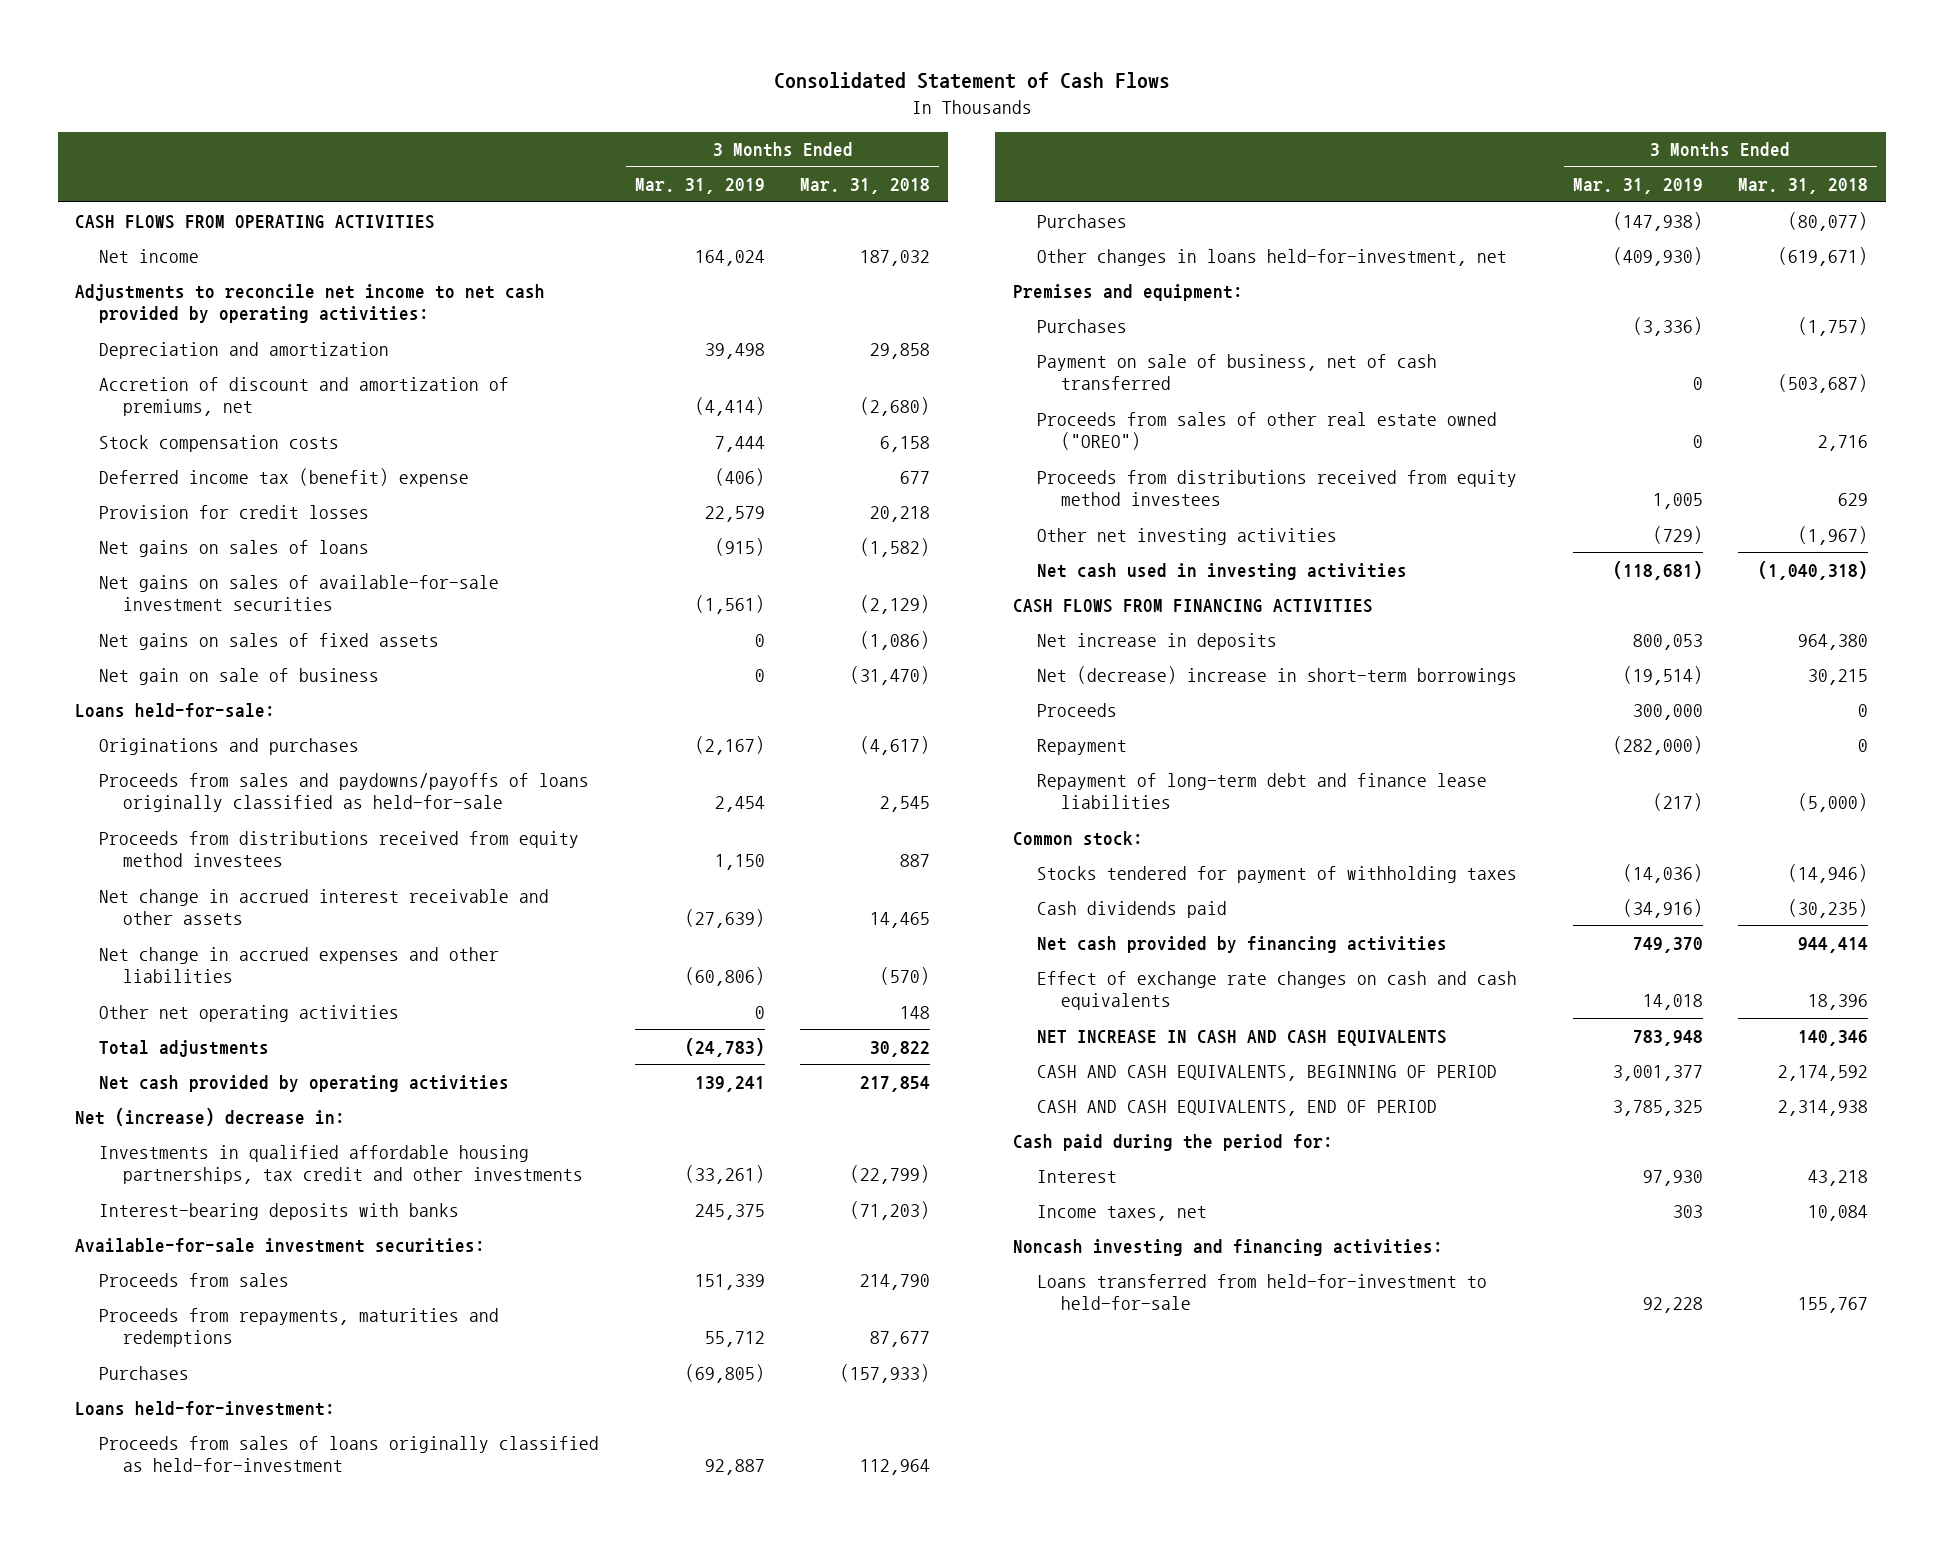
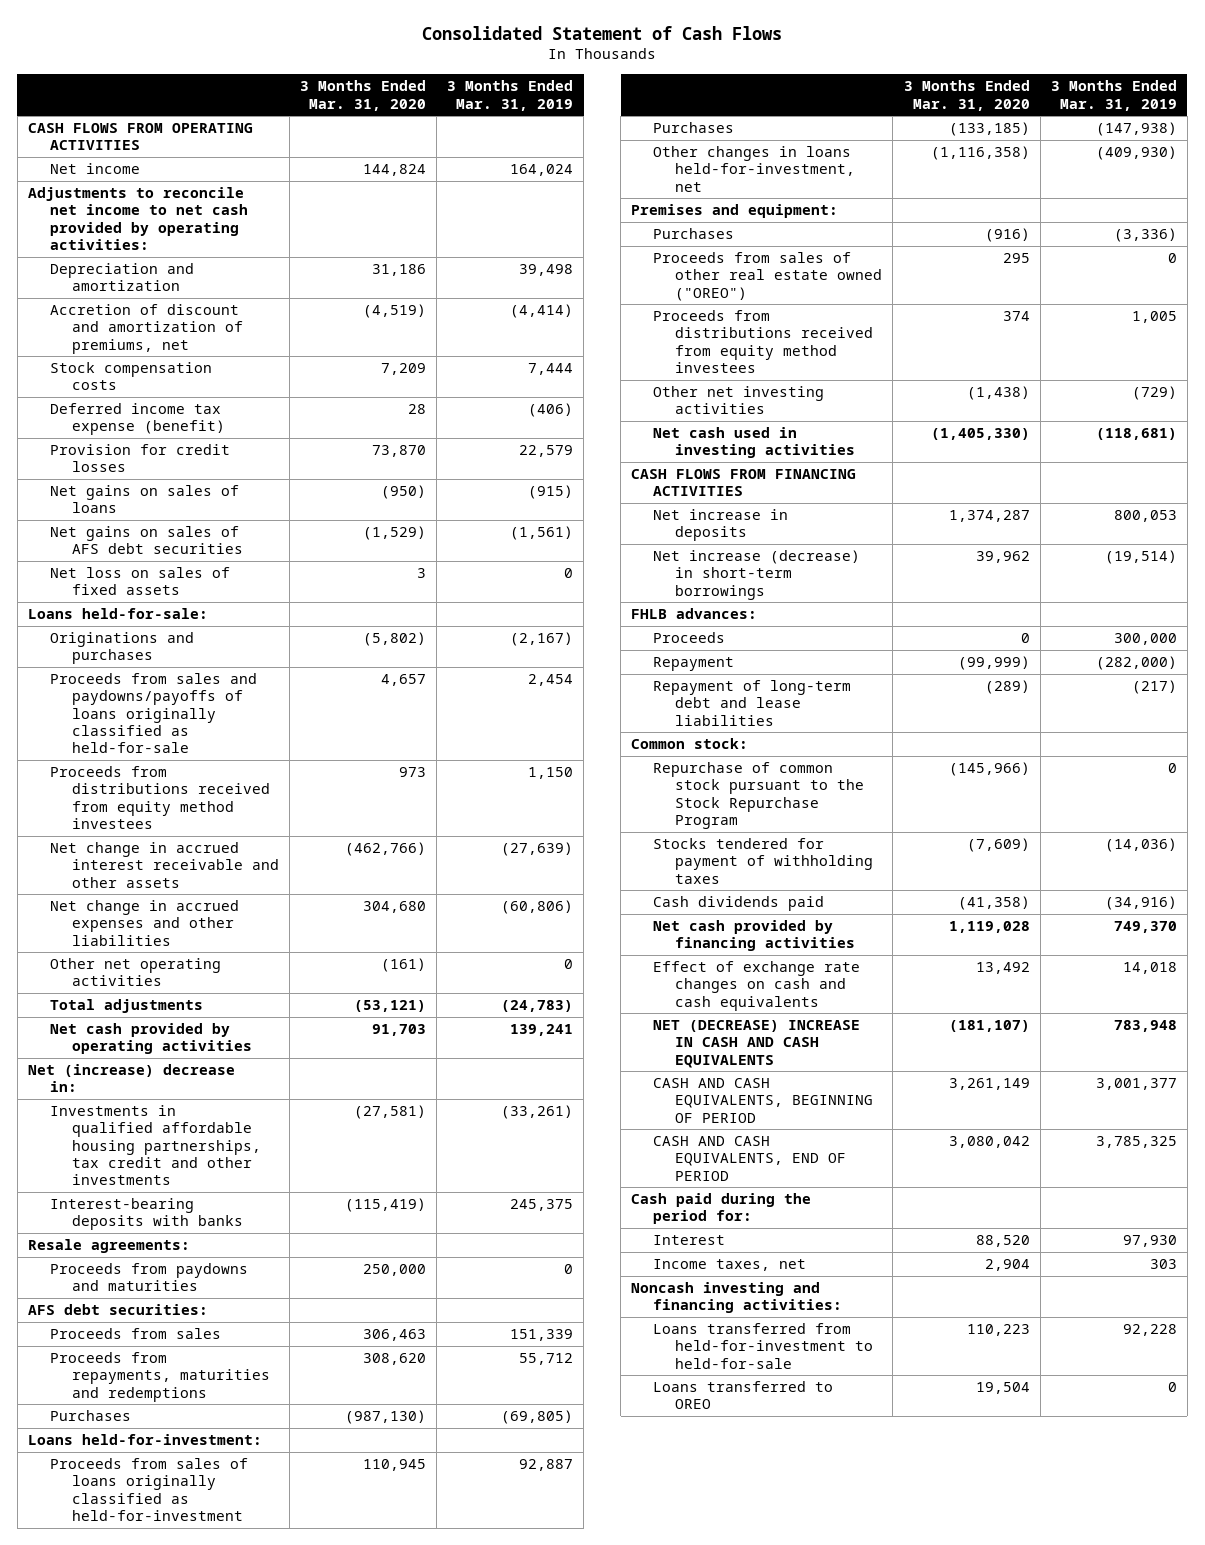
- | 3 Months Ended Mar. 31, 2019 | 3 Months Ended Mar. 31, 2018
+ | 3 Months Ended Mar. 31, 2020 | 3 Months Ended Mar. 31, 2019
- Deferred income tax (benefit) expense | (406) | 677
+ Deferred income tax expense (benefit) | 28 | (406)
- Net gains on sales of available-for-sale investment securities | (1,561) | (2,129)
- Net gains on sales of fixed assets | 0 | (1,086)
- Net gain on sale of business | 0 | (31,470)
+ Net gains on sales of AFS debt securities | (1,529) | (1,561)
+ Net loss on sales of fixed assets | 3 | 0
- Available-for-sale investment securities:
+ Resale agreements:
+ Proceeds from paydowns and maturities | 250,000 | 0
+ AFS debt securities:
- Payment on sale of business, net of cash transferred | 0 | (503,687)
- Net (decrease) increase in short-term borrowings | (19,514) | 30,215
+ Net increase (decrease) in short-term borrowings | 39,962 | (19,514)
+ FHLB advances:
- Repayment of long-term debt and finance lease liabilities | (217) | (5,000)
+ Repayment of long-term debt and lease liabilities | (289) | (217)
+ Repurchase of common stock pursuant to the Stock Repurchase Program | (145,966) | 0
- NET INCREASE IN CASH AND CASH EQUIVALENTS | 783,948 | 140,346
+ NET (DECREASE) INCREASE IN CASH AND CASH EQUIVALENTS | (181,107) | 783,948
+ Loans transferred to OREO | 19,504 | 0

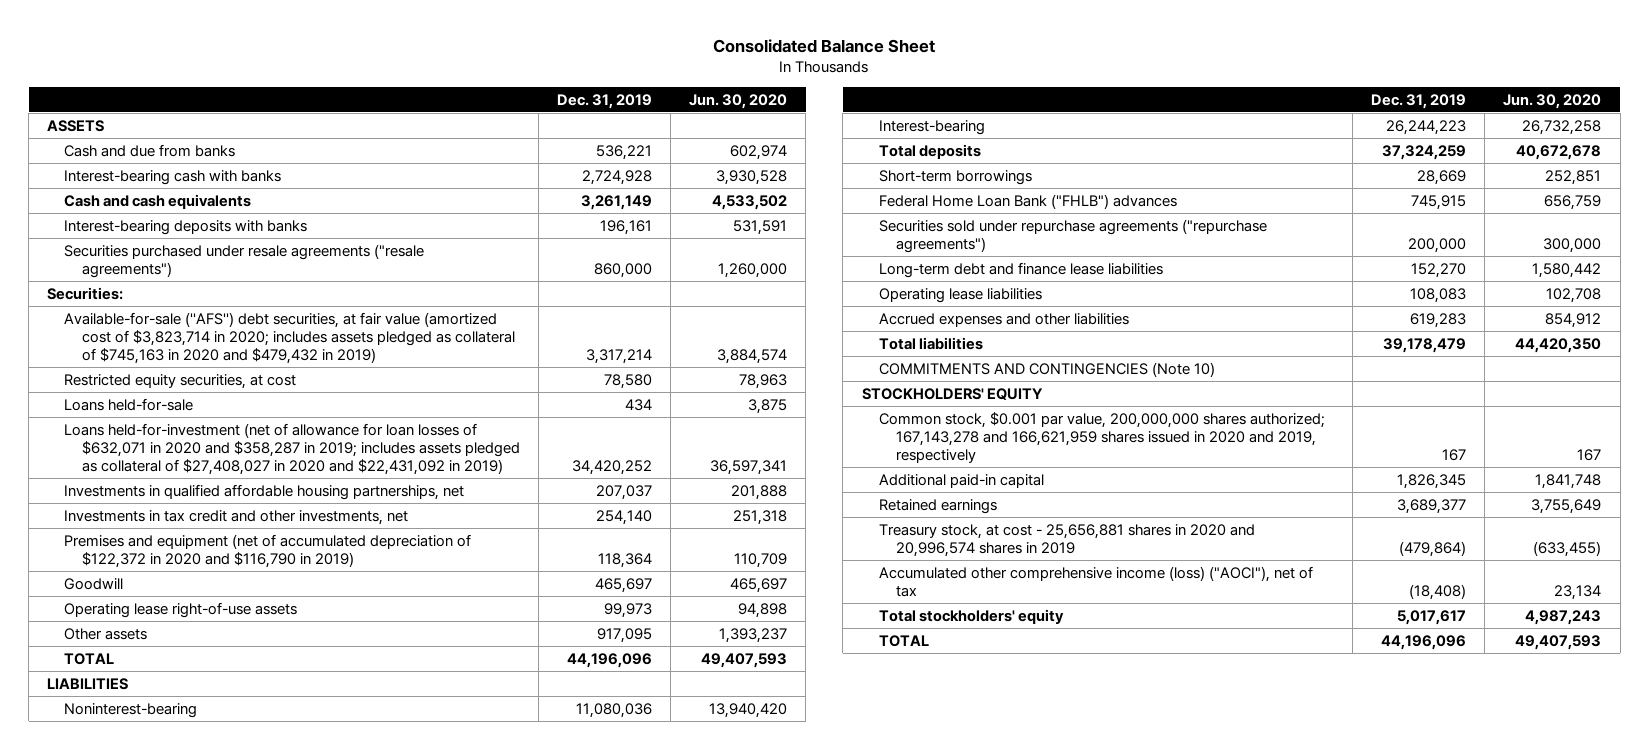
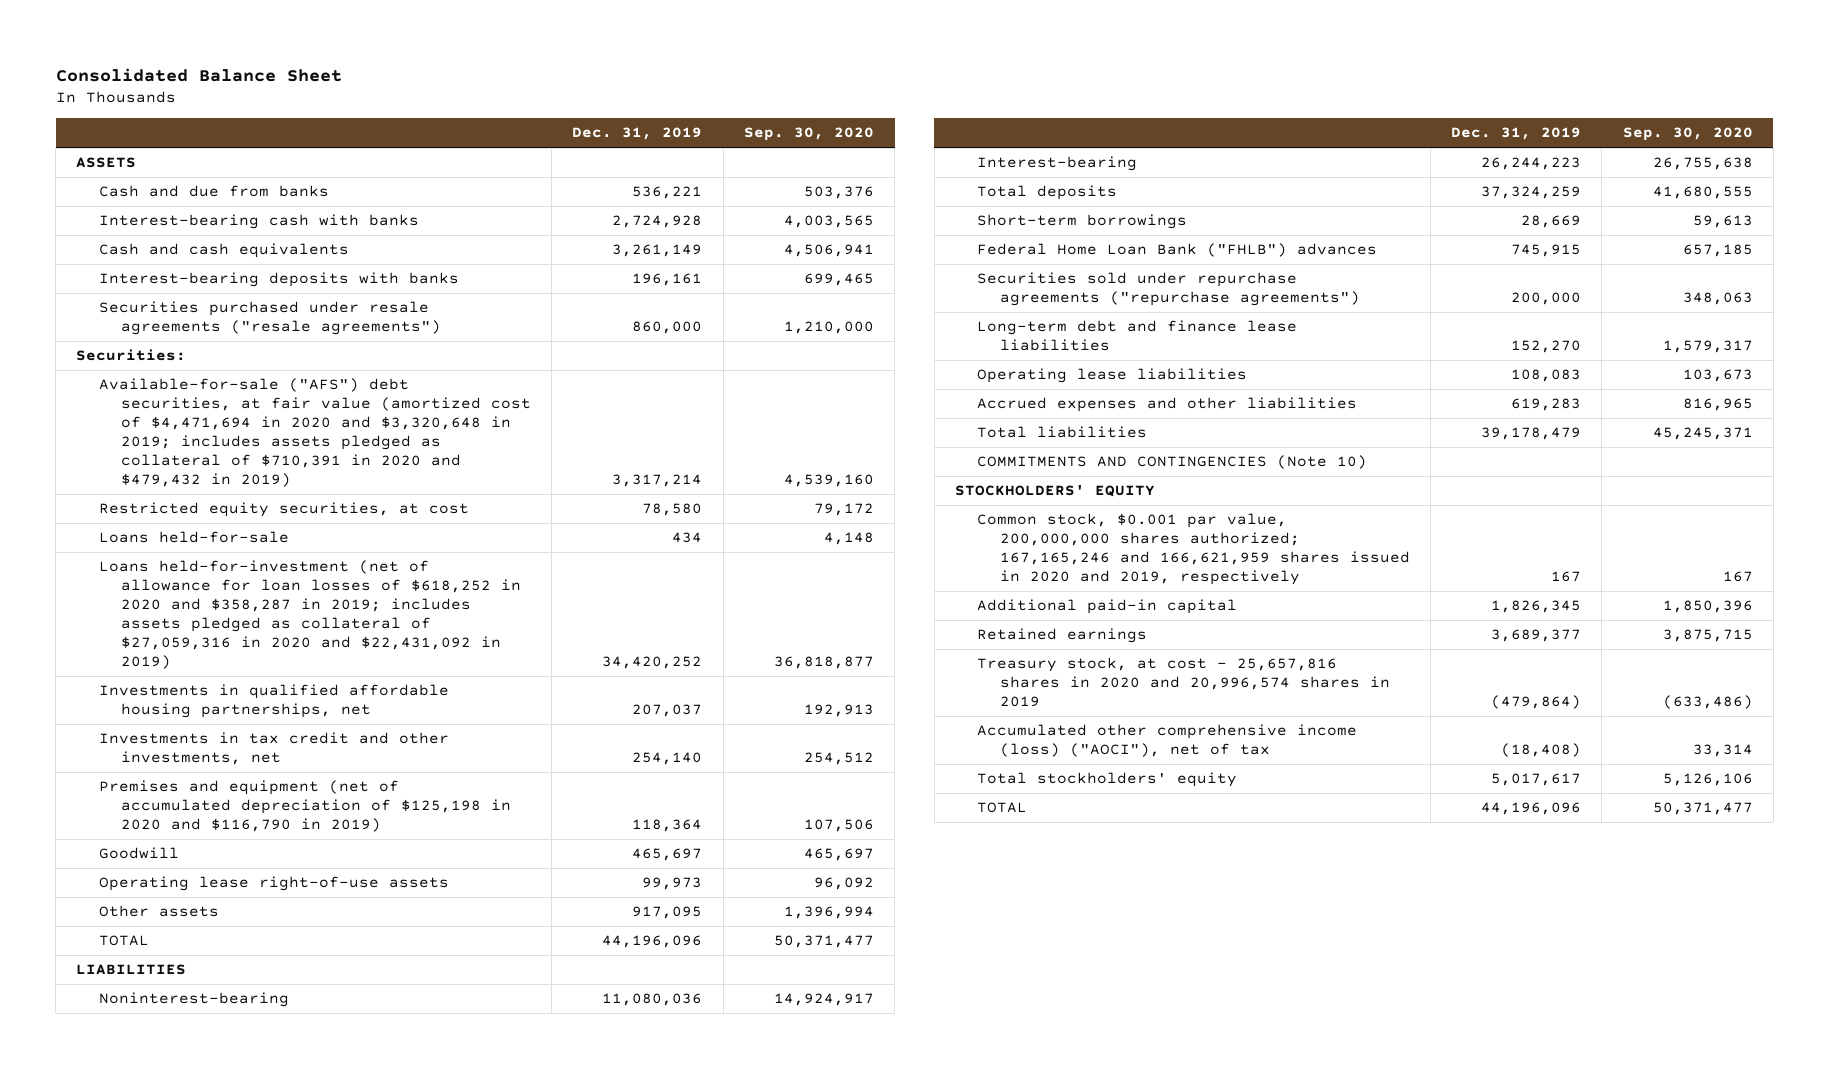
- | Dec. 31, 2019 | Jun. 30, 2020
+ | Dec. 31, 2019 | Sep. 30, 2020
- Available-for-sale (''AFS'') debt securities, at fair value (amortized cost of $3,823,714 in 2020; includes assets pledged as collateral of $745,163 in 2020 and $479,432 in 2019) | 3,317,214 | 3,884,574
+ Available-for-sale ("AFS") debt securities, at fair value (amortized cost of $4,471,694 in 2020 and $3,320,648 in 2019; includes assets pledged as collateral of $710,391 in 2020 and $479,432 in 2019) | 3,317,214 | 4,539,160
- Loans held-for-investment (net of allowance for loan losses of $632,071 in 2020 and $358,287 in 2019; includes assets pledged as collateral of $27,408,027 in 2020 and $22,431,092 in 2019) | 34,420,252 | 36,597,341
+ Loans held-for-investment (net of allowance for loan losses of $618,252 in 2020 and $358,287 in 2019; includes assets pledged as collateral of $27,059,316 in 2020 and $22,431,092 in 2019) | 34,420,252 | 36,818,877
- Premises and equipment (net of accumulated depreciation of $122,372 in 2020 and $116,790 in 2019) | 118,364 | 110,709
+ Premises and equipment (net of accumulated depreciation of $125,198 in 2020 and $116,790 in 2019) | 118,364 | 107,506
- Common stock, $0.001 par value, 200,000,000 shares authorized; 167,143,278 and 166,621,959 shares issued in 2020 and 2019, respectively | 167 | 167
+ Common stock, $0.001 par value, 200,000,000 shares authorized; 167,165,246 and 166,621,959 shares issued in 2020 and 2019, respectively | 167 | 167
- Treasury stock, at cost - 25,656,881 shares in 2020 and 20,996,574 shares in 2019 | (479,864) | (633,455)
+ Treasury stock, at cost - 25,657,816 shares in 2020 and 20,996,574 shares in 2019 | (479,864) | (633,486)

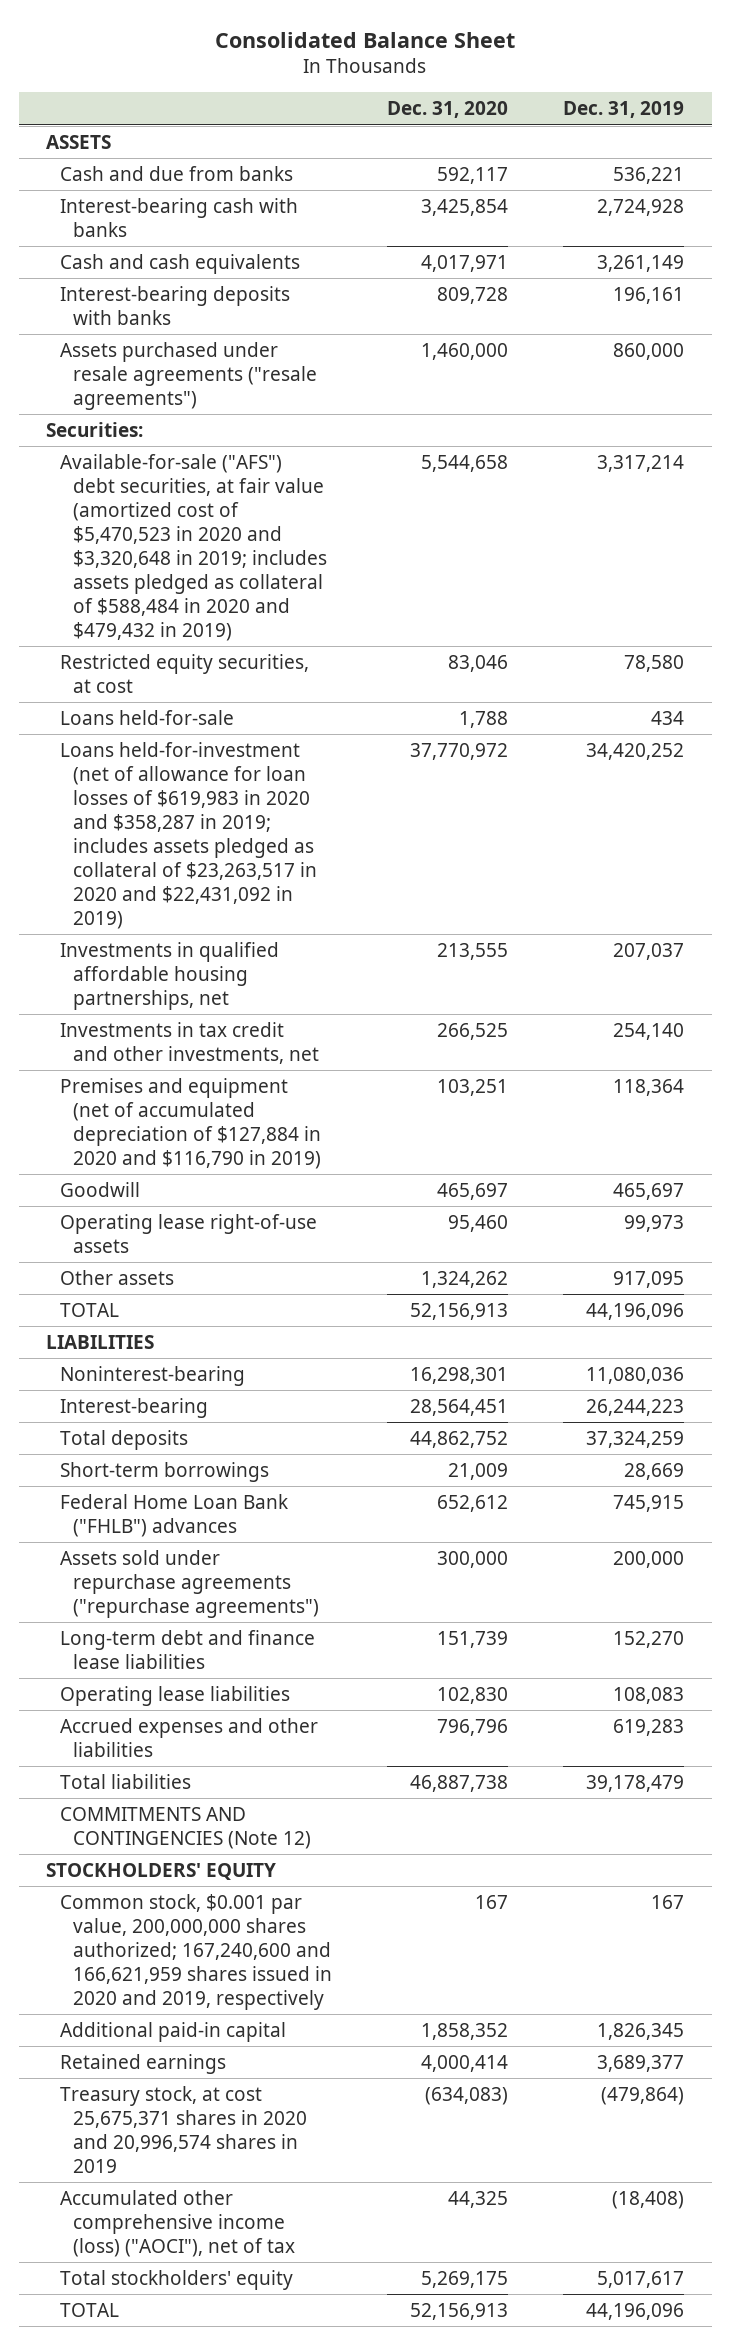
- | Dec. 31, 2019 | Sep. 30, 2020
+ | Dec. 31, 2020 | Dec. 31, 2019
- Securities purchased under resale agreements ("resale agreements") | 860,000 | 1,210,000
+ Assets purchased under resale agreements ("resale agreements") | 1,460,000 | 860,000
- Available-for-sale ("AFS") debt securities, at fair value (amortized cost of $4,471,694 in 2020 and $3,320,648 in 2019; includes assets pledged as collateral of $710,391 in 2020 and $479,432 in 2019) | 3,317,214 | 4,539,160
+ Available-for-sale ("AFS") debt securities, at fair value (amortized cost of $5,470,523 in 2020 and $3,320,648 in 2019; includes assets pledged as collateral of $588,484 in 2020 and $479,432 in 2019) | 5,544,658 | 3,317,214
- Loans held-for-investment (net of allowance for loan losses of $618,252 in 2020 and $358,287 in 2019; includes assets pledged as collateral of $27,059,316 in 2020 and $22,431,092 in 2019) | 34,420,252 | 36,818,877
+ Loans held-for-investment (net of allowance for loan losses of $619,983 in 2020 and $358,287 in 2019; includes assets pledged as collateral of $23,263,517 in 2020 and $22,431,092 in 2019) | 37,770,972 | 34,420,252
- Premises and equipment (net of accumulated depreciation of $125,198 in 2020 and $116,790 in 2019) | 118,364 | 107,506
+ Premises and equipment (net of accumulated depreciation of $127,884 in 2020 and $116,790 in 2019) | 103,251 | 118,364
- Securities sold under repurchase agreements ("repurchase agreements") | 200,000 | 348,063
+ Assets sold under repurchase agreements ("repurchase agreements") | 300,000 | 200,000
- COMMITMENTS AND CONTINGENCIES (Note 10)
+ COMMITMENTS AND CONTINGENCIES (Note 12)
- Common stock, $0.001 par value, 200,000,000 shares authorized; 167,165,246 and 166,621,959 shares issued in 2020 and 2019, respectively | 167 | 167
+ Common stock, $0.001 par value, 200,000,000 shares authorized; 167,240,600 and 166,621,959 shares issued in 2020 and 2019, respectively | 167 | 167
- Treasury stock, at cost - 25,657,816 shares in 2020 and 20,996,574 shares in 2019 | (479,864) | (633,486)
+ Treasury stock, at cost 25,675,371 shares in 2020 and 20,996,574 shares in 2019 | (634,083) | (479,864)

